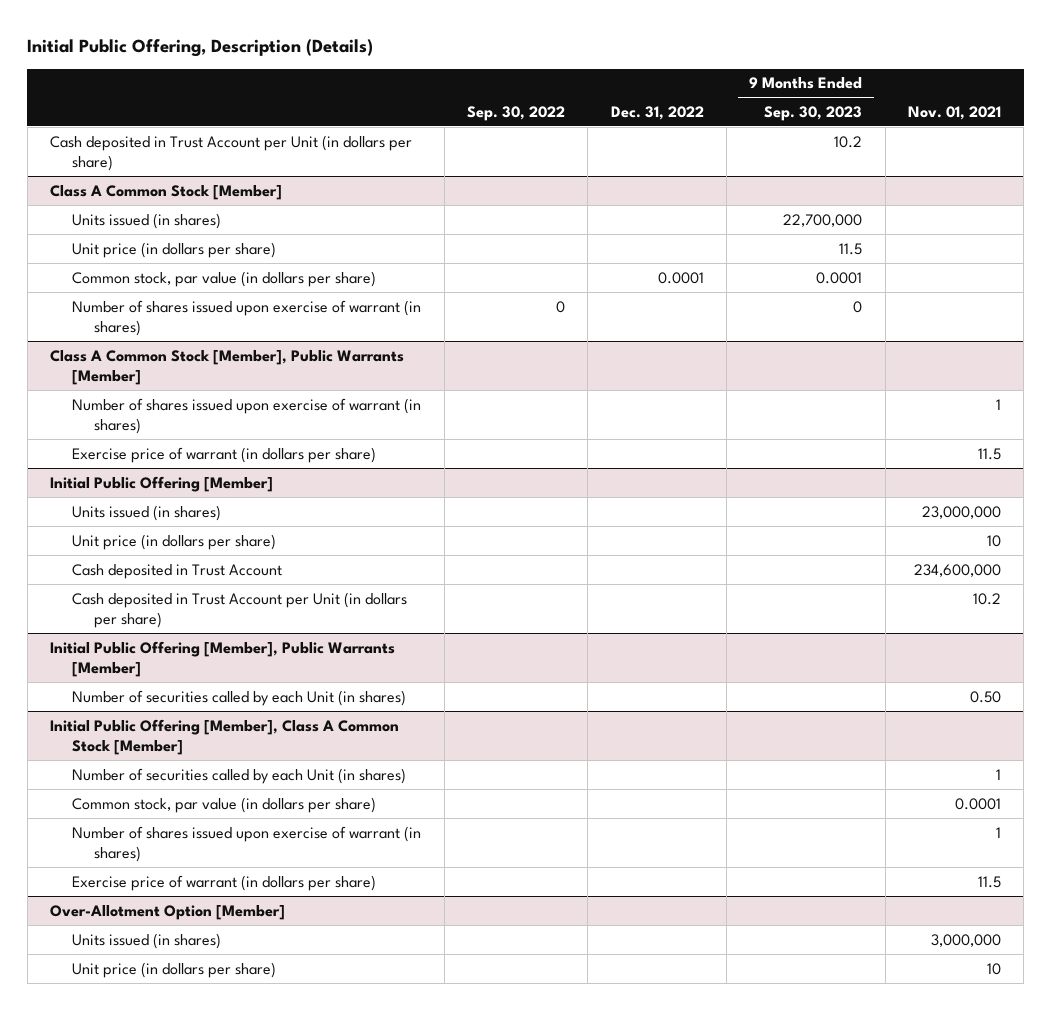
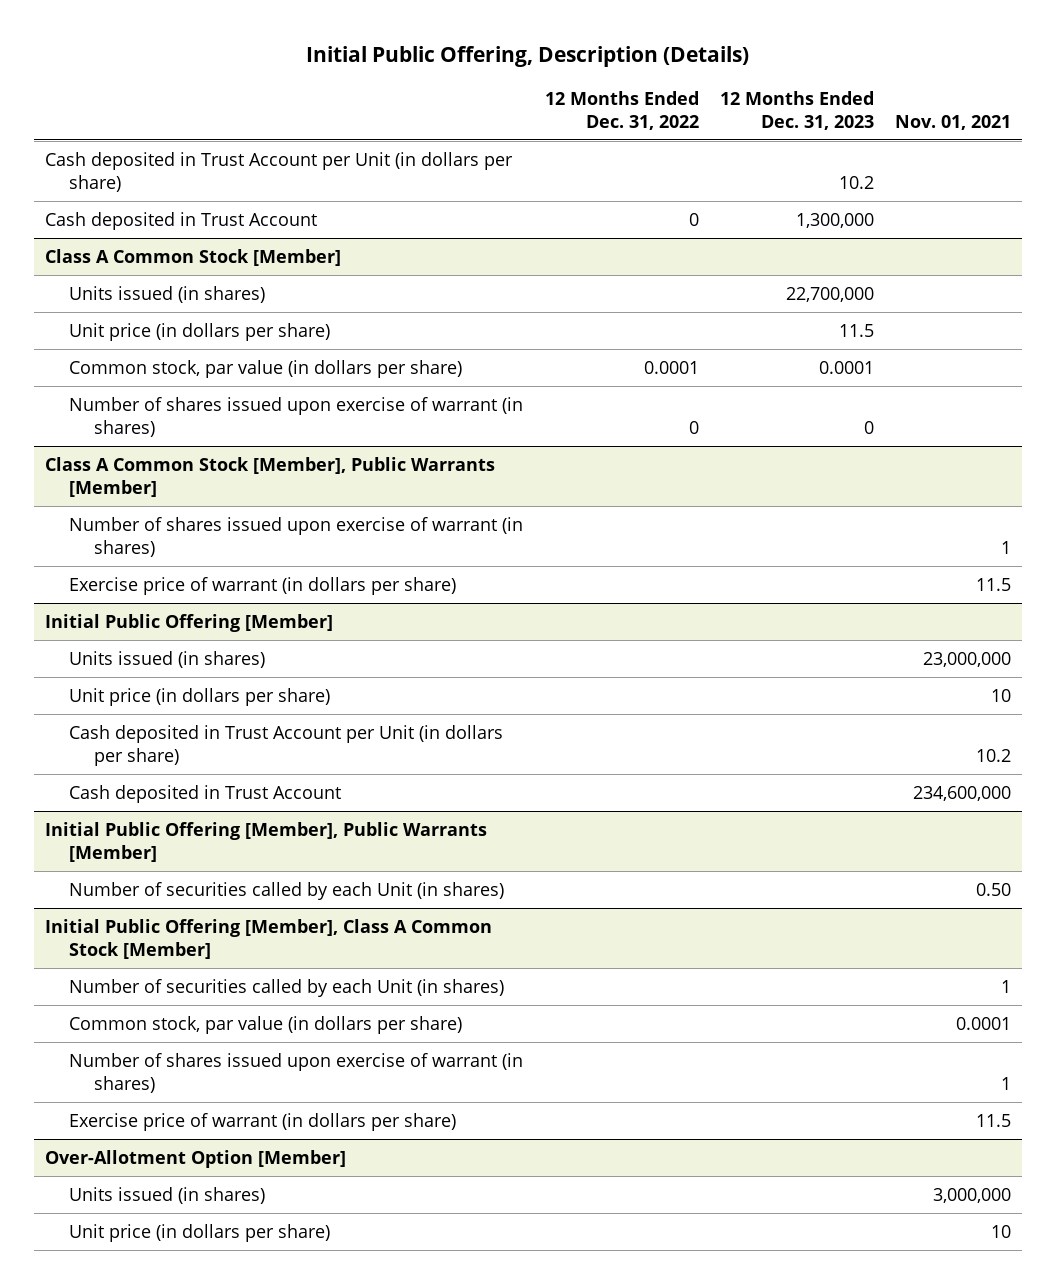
- | Sep. 30, 2022 | Dec. 31, 2022 | 9 Months Ended Sep. 30, 2023 | Nov. 01, 2021
+ | 12 Months Ended Dec. 31, 2022 | 12 Months Ended Dec. 31, 2023 | Nov. 01, 2021
+ Cash deposited in Trust Account | 0 | 1,300,000 |
@ Initial Public Offering [Member]
moved down: Cash deposited in Trust Account | | | 234,600,000

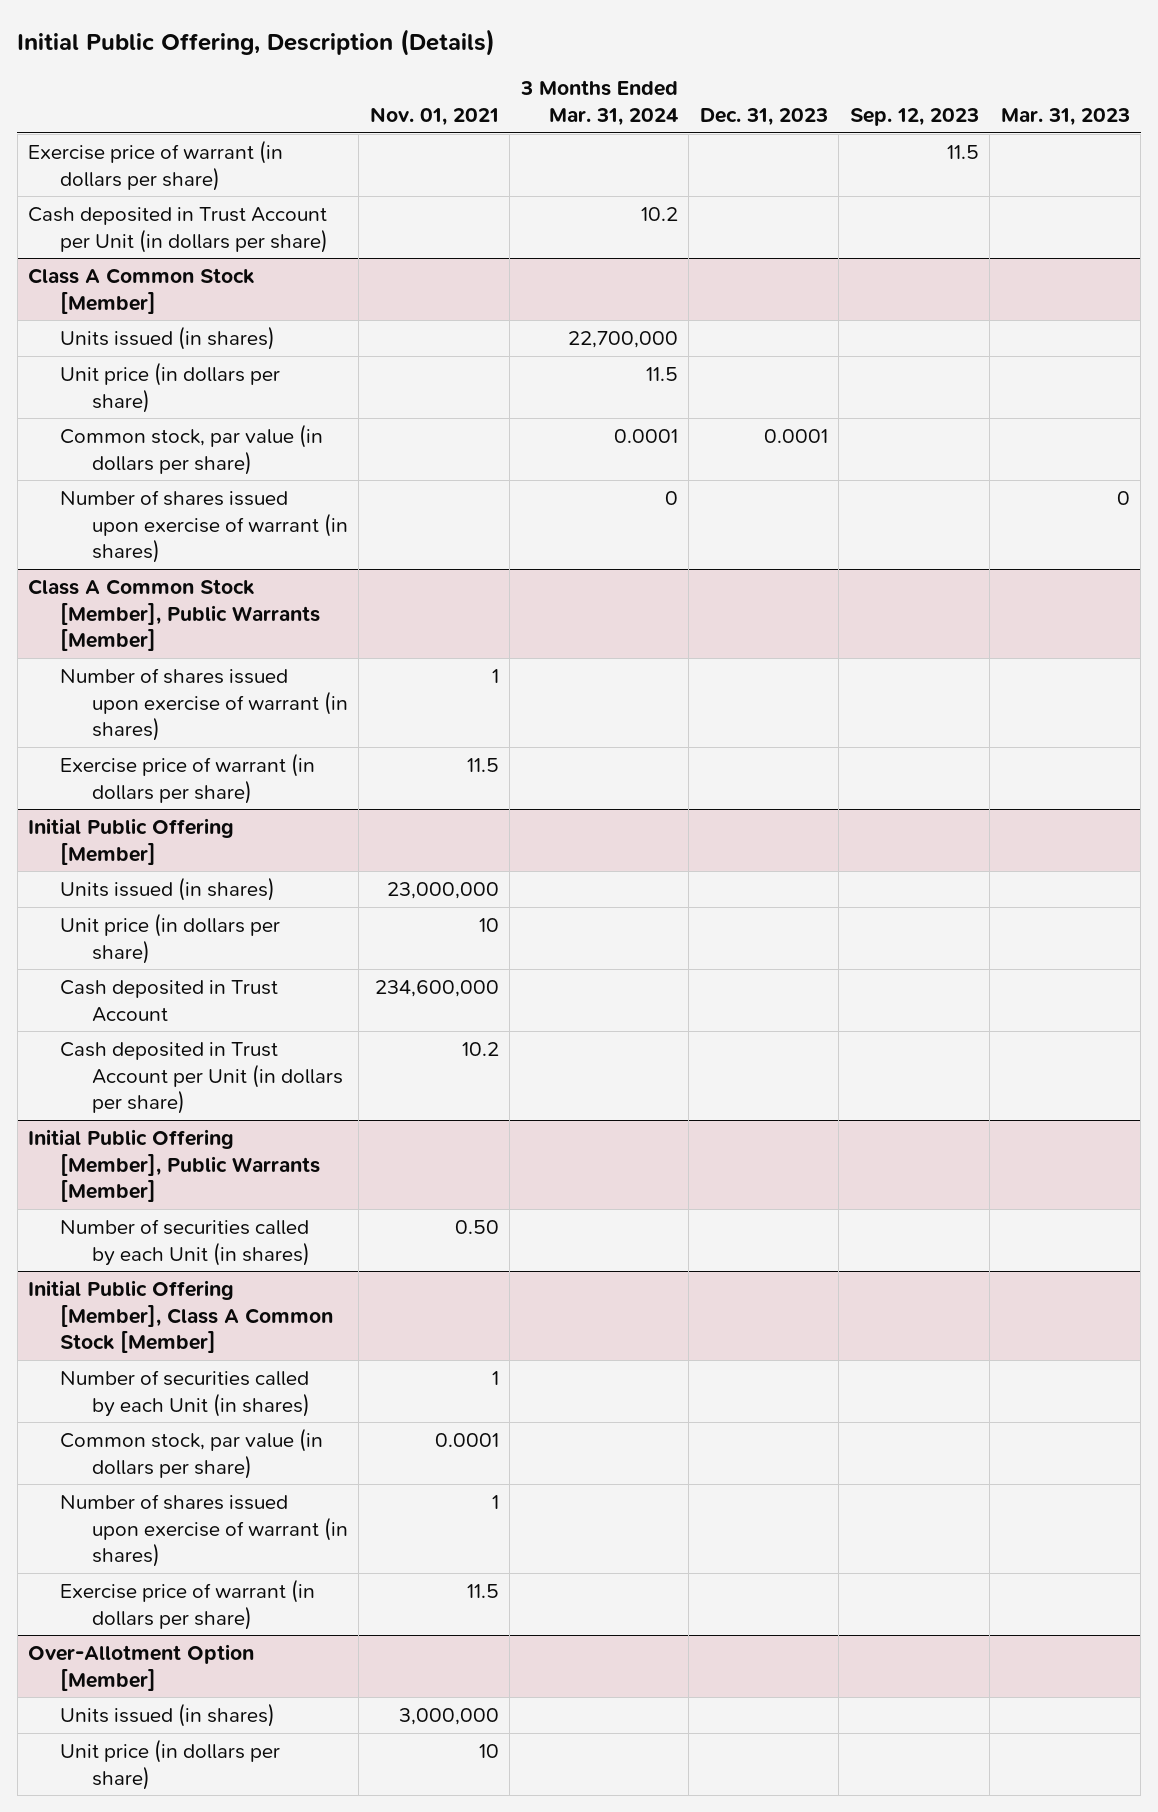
- | 12 Months Ended Dec. 31, 2022 | 12 Months Ended Dec. 31, 2023 | Nov. 01, 2021
+ | Nov. 01, 2021 | 3 Months Ended Mar. 31, 2024 | Dec. 31, 2023 | Sep. 12, 2023 | Mar. 31, 2023
+ Exercise price of warrant (in dollars per share) | | | | 11.5 |
- Cash deposited in Trust Account | 0 | 1,300,000 |
@ Initial Public Offering [Member]
moved down: Cash deposited in Trust Account per Unit (in dollars per share) | 10.2 | | | |

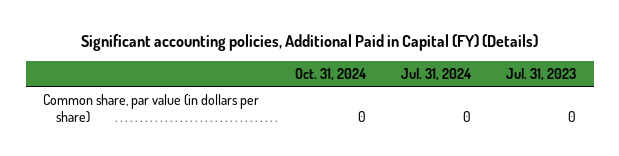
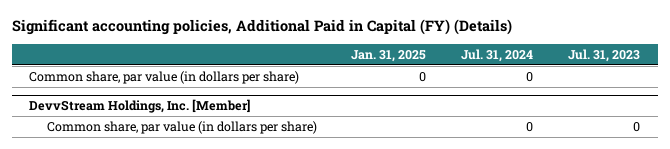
- | Oct. 31, 2024 | Jul. 31, 2024 | Jul. 31, 2023
+ | Jan. 31, 2025 | Jul. 31, 2024 | Jul. 31, 2023
+ Common share, par value (in dollars per share) | 0 | 0 |
+ DevvStream Holdings, Inc. [Member]

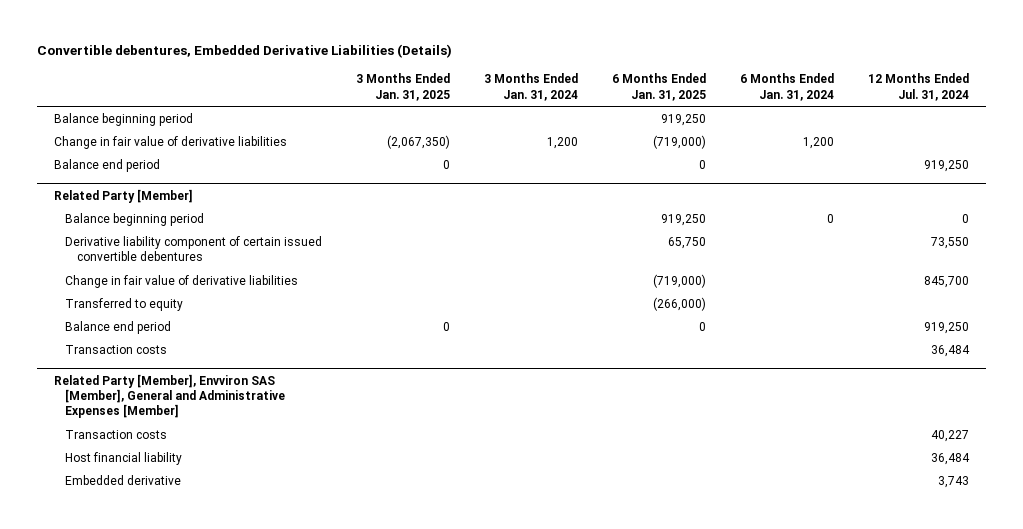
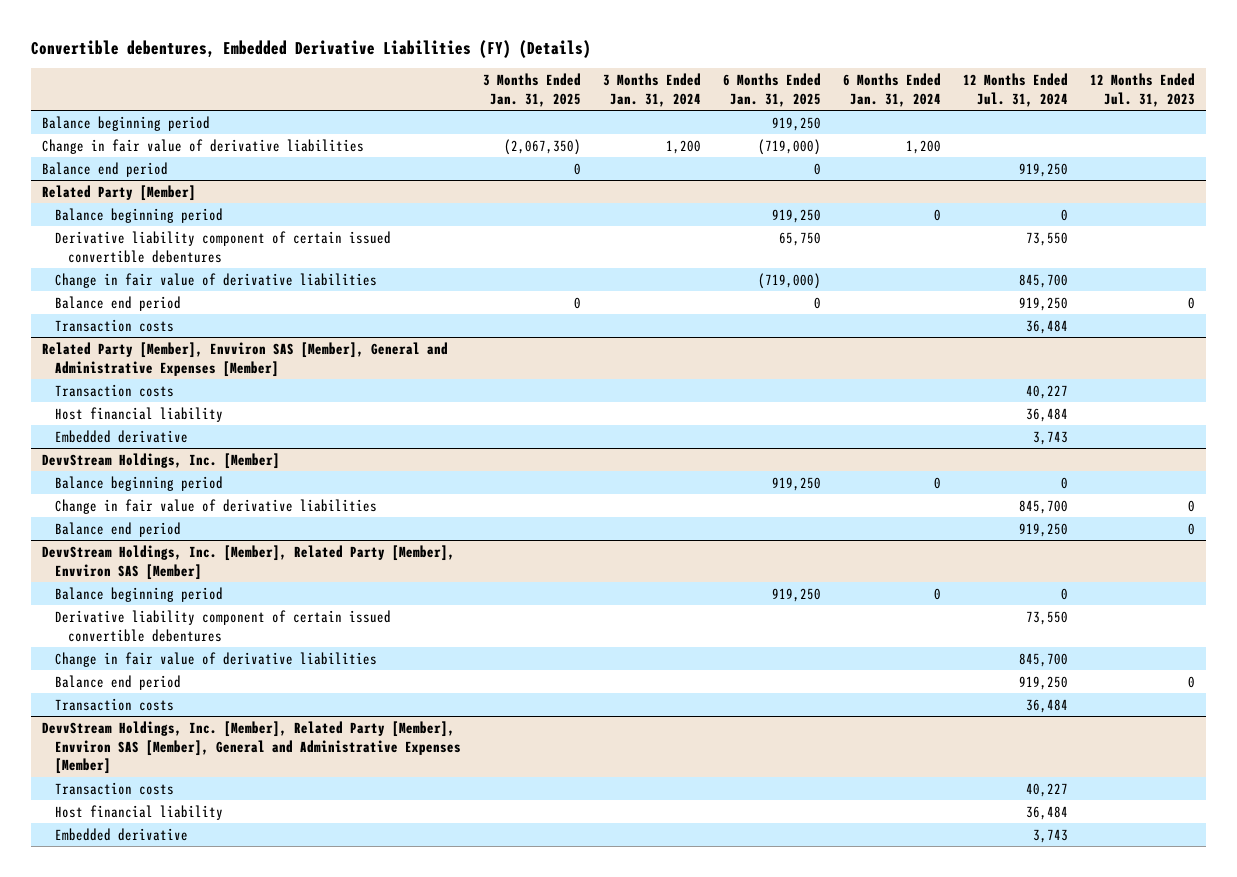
- Convertible debentures, Embedded Derivative Liabilities (Details)
+ Convertible debentures, Embedded Derivative Liabilities (FY) (Details)
- | 3 Months Ended Jan. 31, 2025 | 3 Months Ended Jan. 31, 2024 | 6 Months Ended Jan. 31, 2025 | 6 Months Ended Jan. 31, 2024 | 12 Months Ended Jul. 31, 2024
+ | 3 Months Ended Jan. 31, 2025 | 3 Months Ended Jan. 31, 2024 | 6 Months Ended Jan. 31, 2025 | 6 Months Ended Jan. 31, 2024 | 12 Months Ended Jul. 31, 2024 | 12 Months Ended Jul. 31, 2023
@ Related Party [Member]
- Transferred to equity | | | (266,000) | |
+ DevvStream Holdings, Inc. [Member]
+ Balance beginning period | | | 919,250 | 0 | 0 |
+ Change in fair value of derivative liabilities | | | | | 845,700 | 0
+ Balance end period | | | | | 919,250 | 0
+ DevvStream Holdings, Inc. [Member], Related Party [Member], Envviron SAS [Member]
+ Balance beginning period | | | 919,250 | 0 | 0 |
+ Derivative liability component of certain issued convertible debentures | | | | | 73,550 |
+ Change in fair value of derivative liabilities | | | | | 845,700 |
+ Balance end period | | | | | 919,250 | 0
+ Transaction costs | | | | | 36,484 |
+ DevvStream Holdings, Inc. [Member], Related Party [Member], Envviron SAS [Member], General and Administrative Expenses [Member]
+ Transaction costs | | | | | 40,227 |
+ Host financial liability | | | | | 36,484 |
+ Embedded derivative | | | | | 3,743 |

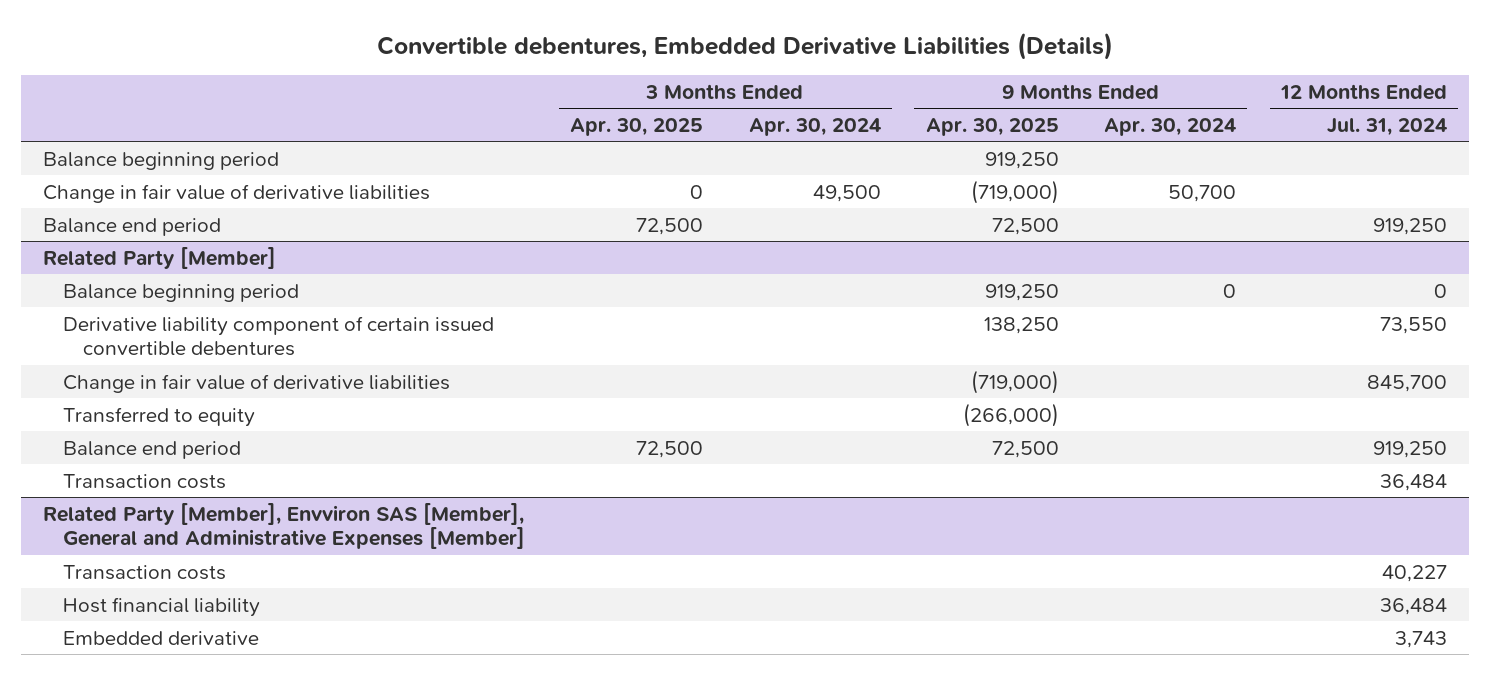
- Convertible debentures, Embedded Derivative Liabilities (FY) (Details)
+ Convertible debentures, Embedded Derivative Liabilities (Details)
- | 3 Months Ended Jan. 31, 2025 | 3 Months Ended Jan. 31, 2024 | 6 Months Ended Jan. 31, 2025 | 6 Months Ended Jan. 31, 2024 | 12 Months Ended Jul. 31, 2024 | 12 Months Ended Jul. 31, 2023
+ | 3 Months Ended Apr. 30, 2025 | 3 Months Ended Apr. 30, 2024 | 9 Months Ended Apr. 30, 2025 | 9 Months Ended Apr. 30, 2024 | 12 Months Ended Jul. 31, 2024
@ Related Party [Member]
+ Transferred to equity | | | (266,000) | |
- DevvStream Holdings, Inc. [Member]
- Balance beginning period | | | 919,250 | 0 | 0 |
- Change in fair value of derivative liabilities | | | | | 845,700 | 0
- Balance end period | | | | | 919,250 | 0
- DevvStream Holdings, Inc. [Member], Related Party [Member], Envviron SAS [Member]
- Balance beginning period | | | 919,250 | 0 | 0 |
- Derivative liability component of certain issued convertible debentures | | | | | 73,550 |
- Change in fair value of derivative liabilities | | | | | 845,700 |
- Balance end period | | | | | 919,250 | 0
- Transaction costs | | | | | 36,484 |
- DevvStream Holdings, Inc. [Member], Related Party [Member], Envviron SAS [Member], General and Administrative Expenses [Member]
- Transaction costs | | | | | 40,227 |
- Host financial liability | | | | | 36,484 |
- Embedded derivative | | | | | 3,743 |

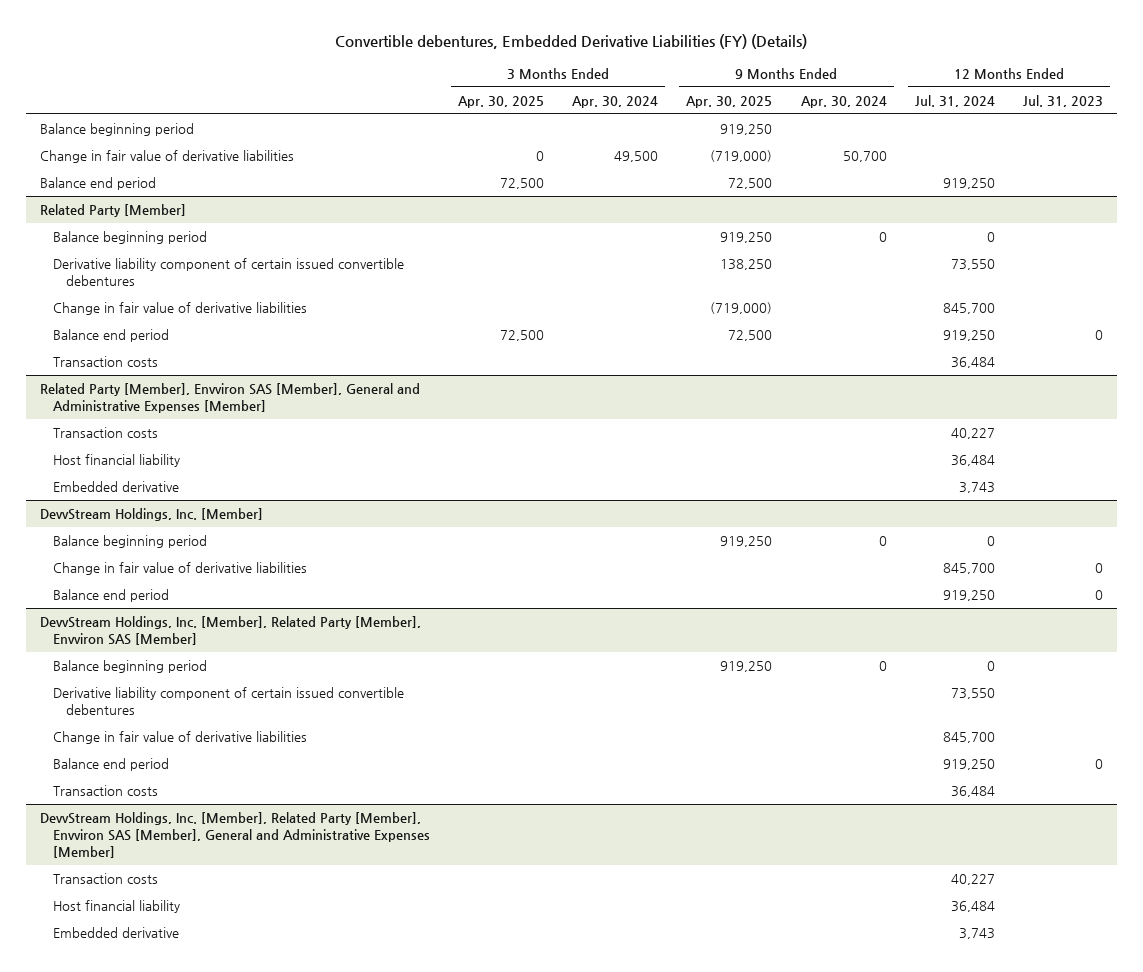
- Convertible debentures, Embedded Derivative Liabilities (Details)
+ Convertible debentures, Embedded Derivative Liabilities (FY) (Details)
- | 3 Months Ended Apr. 30, 2025 | 3 Months Ended Apr. 30, 2024 | 9 Months Ended Apr. 30, 2025 | 9 Months Ended Apr. 30, 2024 | 12 Months Ended Jul. 31, 2024
+ | 3 Months Ended Apr. 30, 2025 | 3 Months Ended Apr. 30, 2024 | 9 Months Ended Apr. 30, 2025 | 9 Months Ended Apr. 30, 2024 | 12 Months Ended Jul. 31, 2024 | 12 Months Ended Jul. 31, 2023
@ Related Party [Member]
- Transferred to equity | | | (266,000) | |
+ DevvStream Holdings, Inc. [Member]
+ Balance beginning period | | | 919,250 | 0 | 0 |
+ Change in fair value of derivative liabilities | | | | | 845,700 | 0
+ Balance end period | | | | | 919,250 | 0
+ DevvStream Holdings, Inc. [Member], Related Party [Member], Envviron SAS [Member]
+ Balance beginning period | | | 919,250 | 0 | 0 |
+ Derivative liability component of certain issued convertible debentures | | | | | 73,550 |
+ Change in fair value of derivative liabilities | | | | | 845,700 |
+ Balance end period | | | | | 919,250 | 0
+ Transaction costs | | | | | 36,484 |
+ DevvStream Holdings, Inc. [Member], Related Party [Member], Envviron SAS [Member], General and Administrative Expenses [Member]
+ Transaction costs | | | | | 40,227 |
+ Host financial liability | | | | | 36,484 |
+ Embedded derivative | | | | | 3,743 |

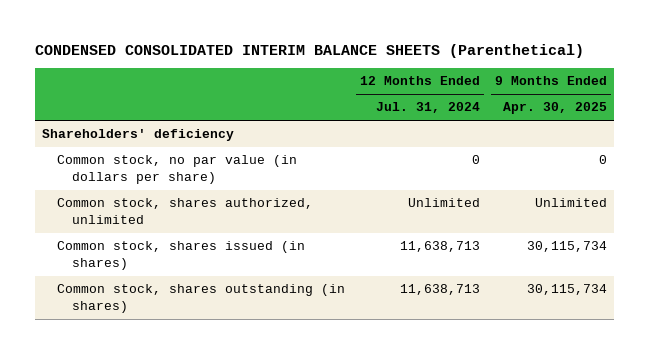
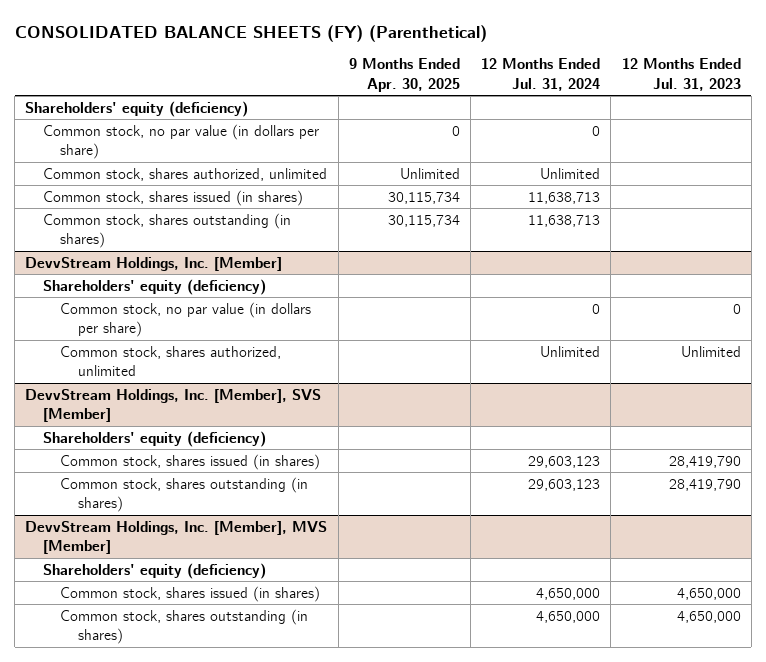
- CONDENSED CONSOLIDATED INTERIM BALANCE SHEETS (Parenthetical)
+ CONSOLIDATED BALANCE SHEETS (FY) (Parenthetical)
- | 12 Months Ended Jul. 31, 2024 | 9 Months Ended Apr. 30, 2025
+ | 9 Months Ended Apr. 30, 2025 | 12 Months Ended Jul. 31, 2024 | 12 Months Ended Jul. 31, 2023
- Shareholders' deficiency
+ Shareholders' equity (deficiency)
+ DevvStream Holdings, Inc. [Member]
+ Shareholders' equity (deficiency)
+ Common stock, no par value (in dollars per share) | | 0 | 0
+ Common stock, shares authorized, unlimited | | Unlimited | Unlimited
+ DevvStream Holdings, Inc. [Member], SVS [Member]
+ Shareholders' equity (deficiency)
+ Common stock, shares issued (in shares) | | 29,603,123 | 28,419,790
+ Common stock, shares outstanding (in shares) | | 29,603,123 | 28,419,790
+ DevvStream Holdings, Inc. [Member], MVS [Member]
+ Shareholders' equity (deficiency)
+ Common stock, shares issued (in shares) | | 4,650,000 | 4,650,000
+ Common stock, shares outstanding (in shares) | | 4,650,000 | 4,650,000

